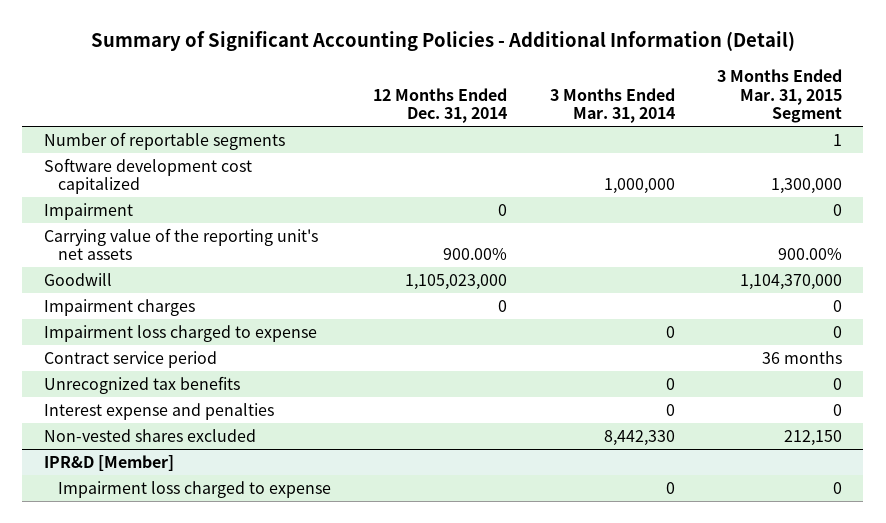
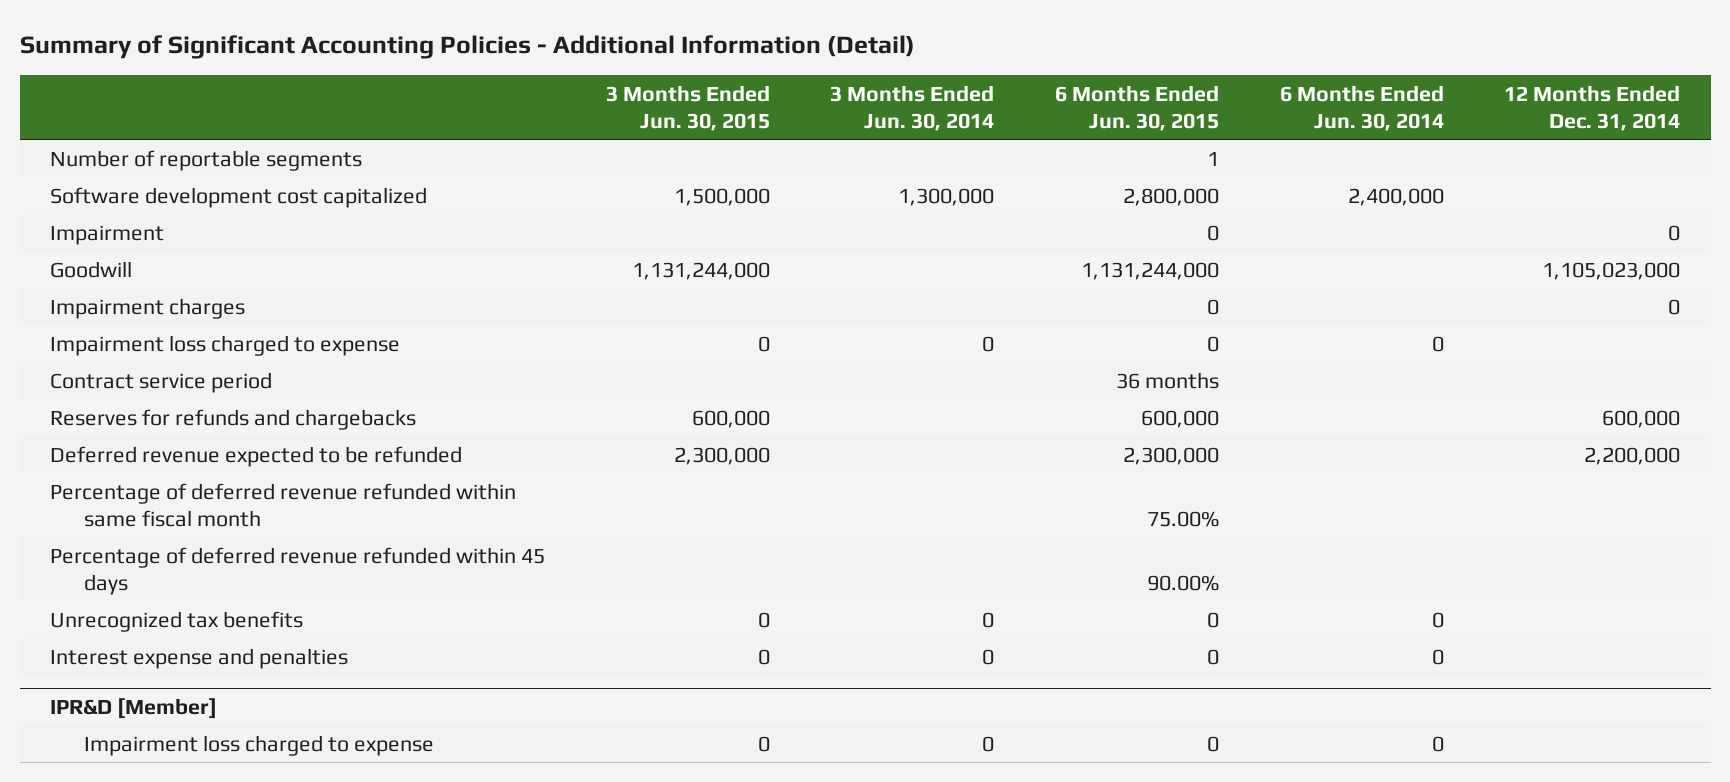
- | 12 Months Ended Dec. 31, 2014 | 3 Months Ended Mar. 31, 2014 | 3 Months Ended Mar. 31, 2015 Segment
+ | 3 Months Ended Jun. 30, 2015 | 3 Months Ended Jun. 30, 2014 | 6 Months Ended Jun. 30, 2015 | 6 Months Ended Jun. 30, 2014 | 12 Months Ended Dec. 31, 2014
- Carrying value of the reporting unit's net assets | 900.00% | | 900.00%
+ Reserves for refunds and chargebacks | 600,000 | | 600,000 | | 600,000
+ Deferred revenue expected to be refunded | 2,300,000 | | 2,300,000 | | 2,200,000
+ Percentage of deferred revenue refunded within same fiscal month | | | 75.00% | |
+ Percentage of deferred revenue refunded within 45 days | | | 90.00% | |
- Non-vested shares excluded | | 8,442,330 | 212,150

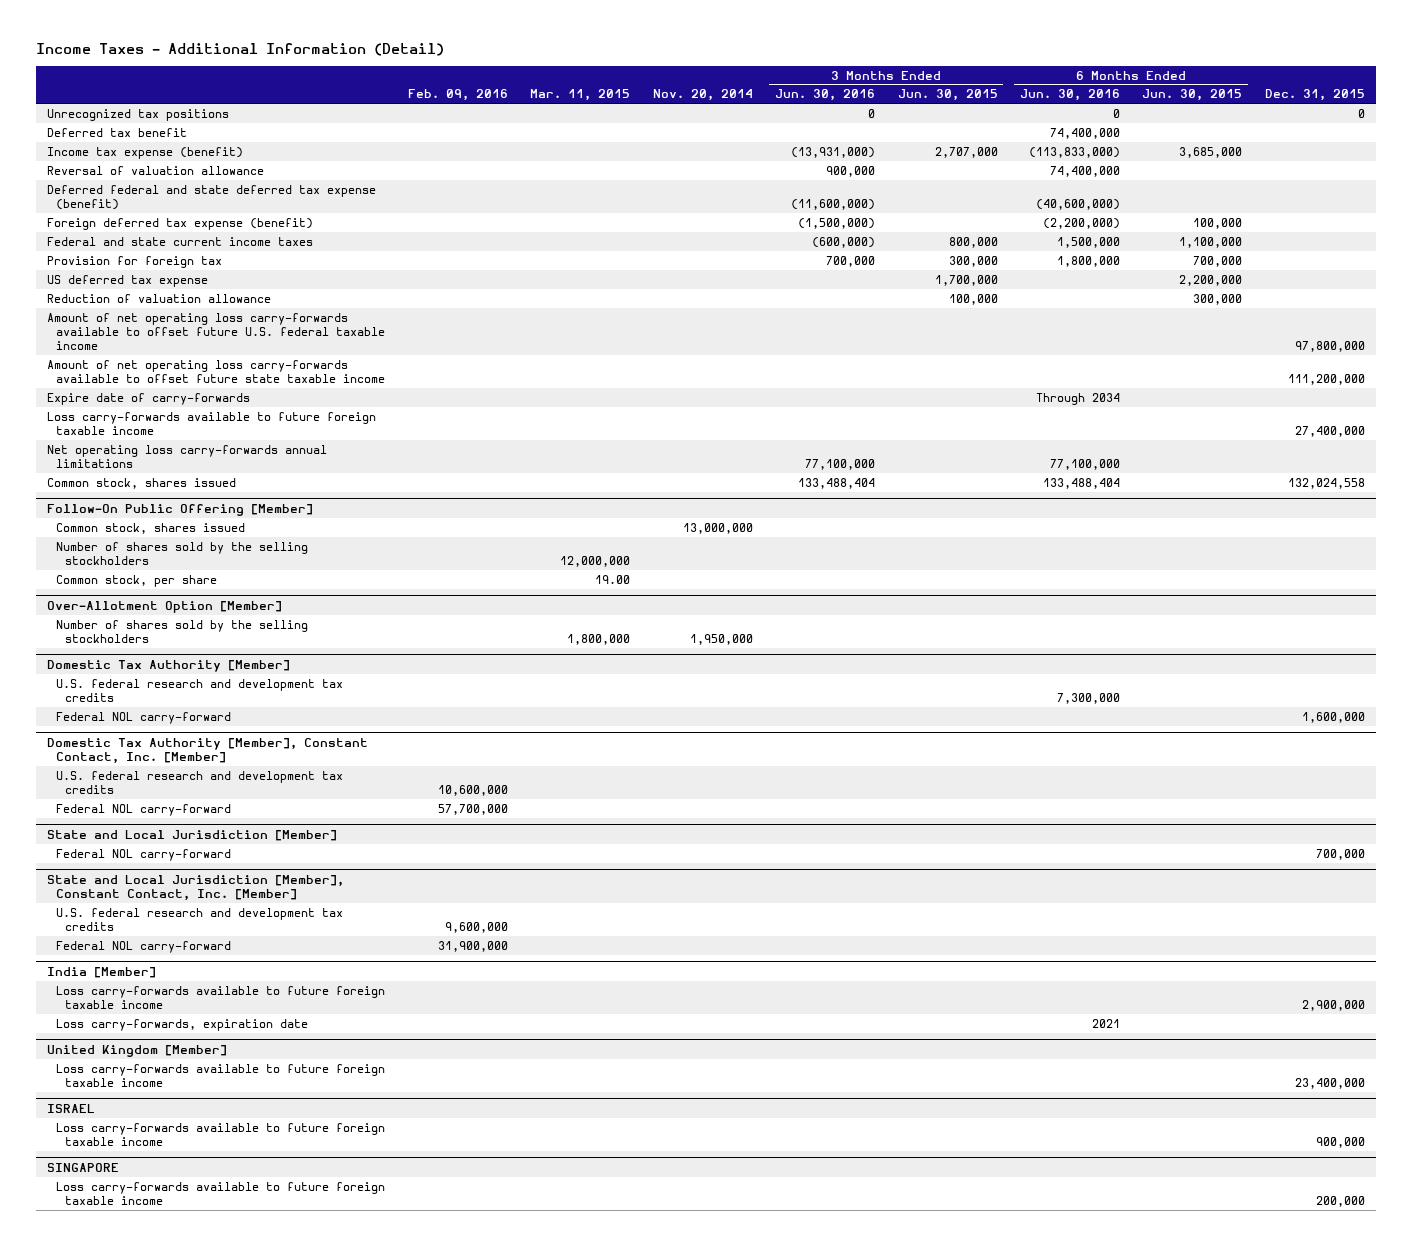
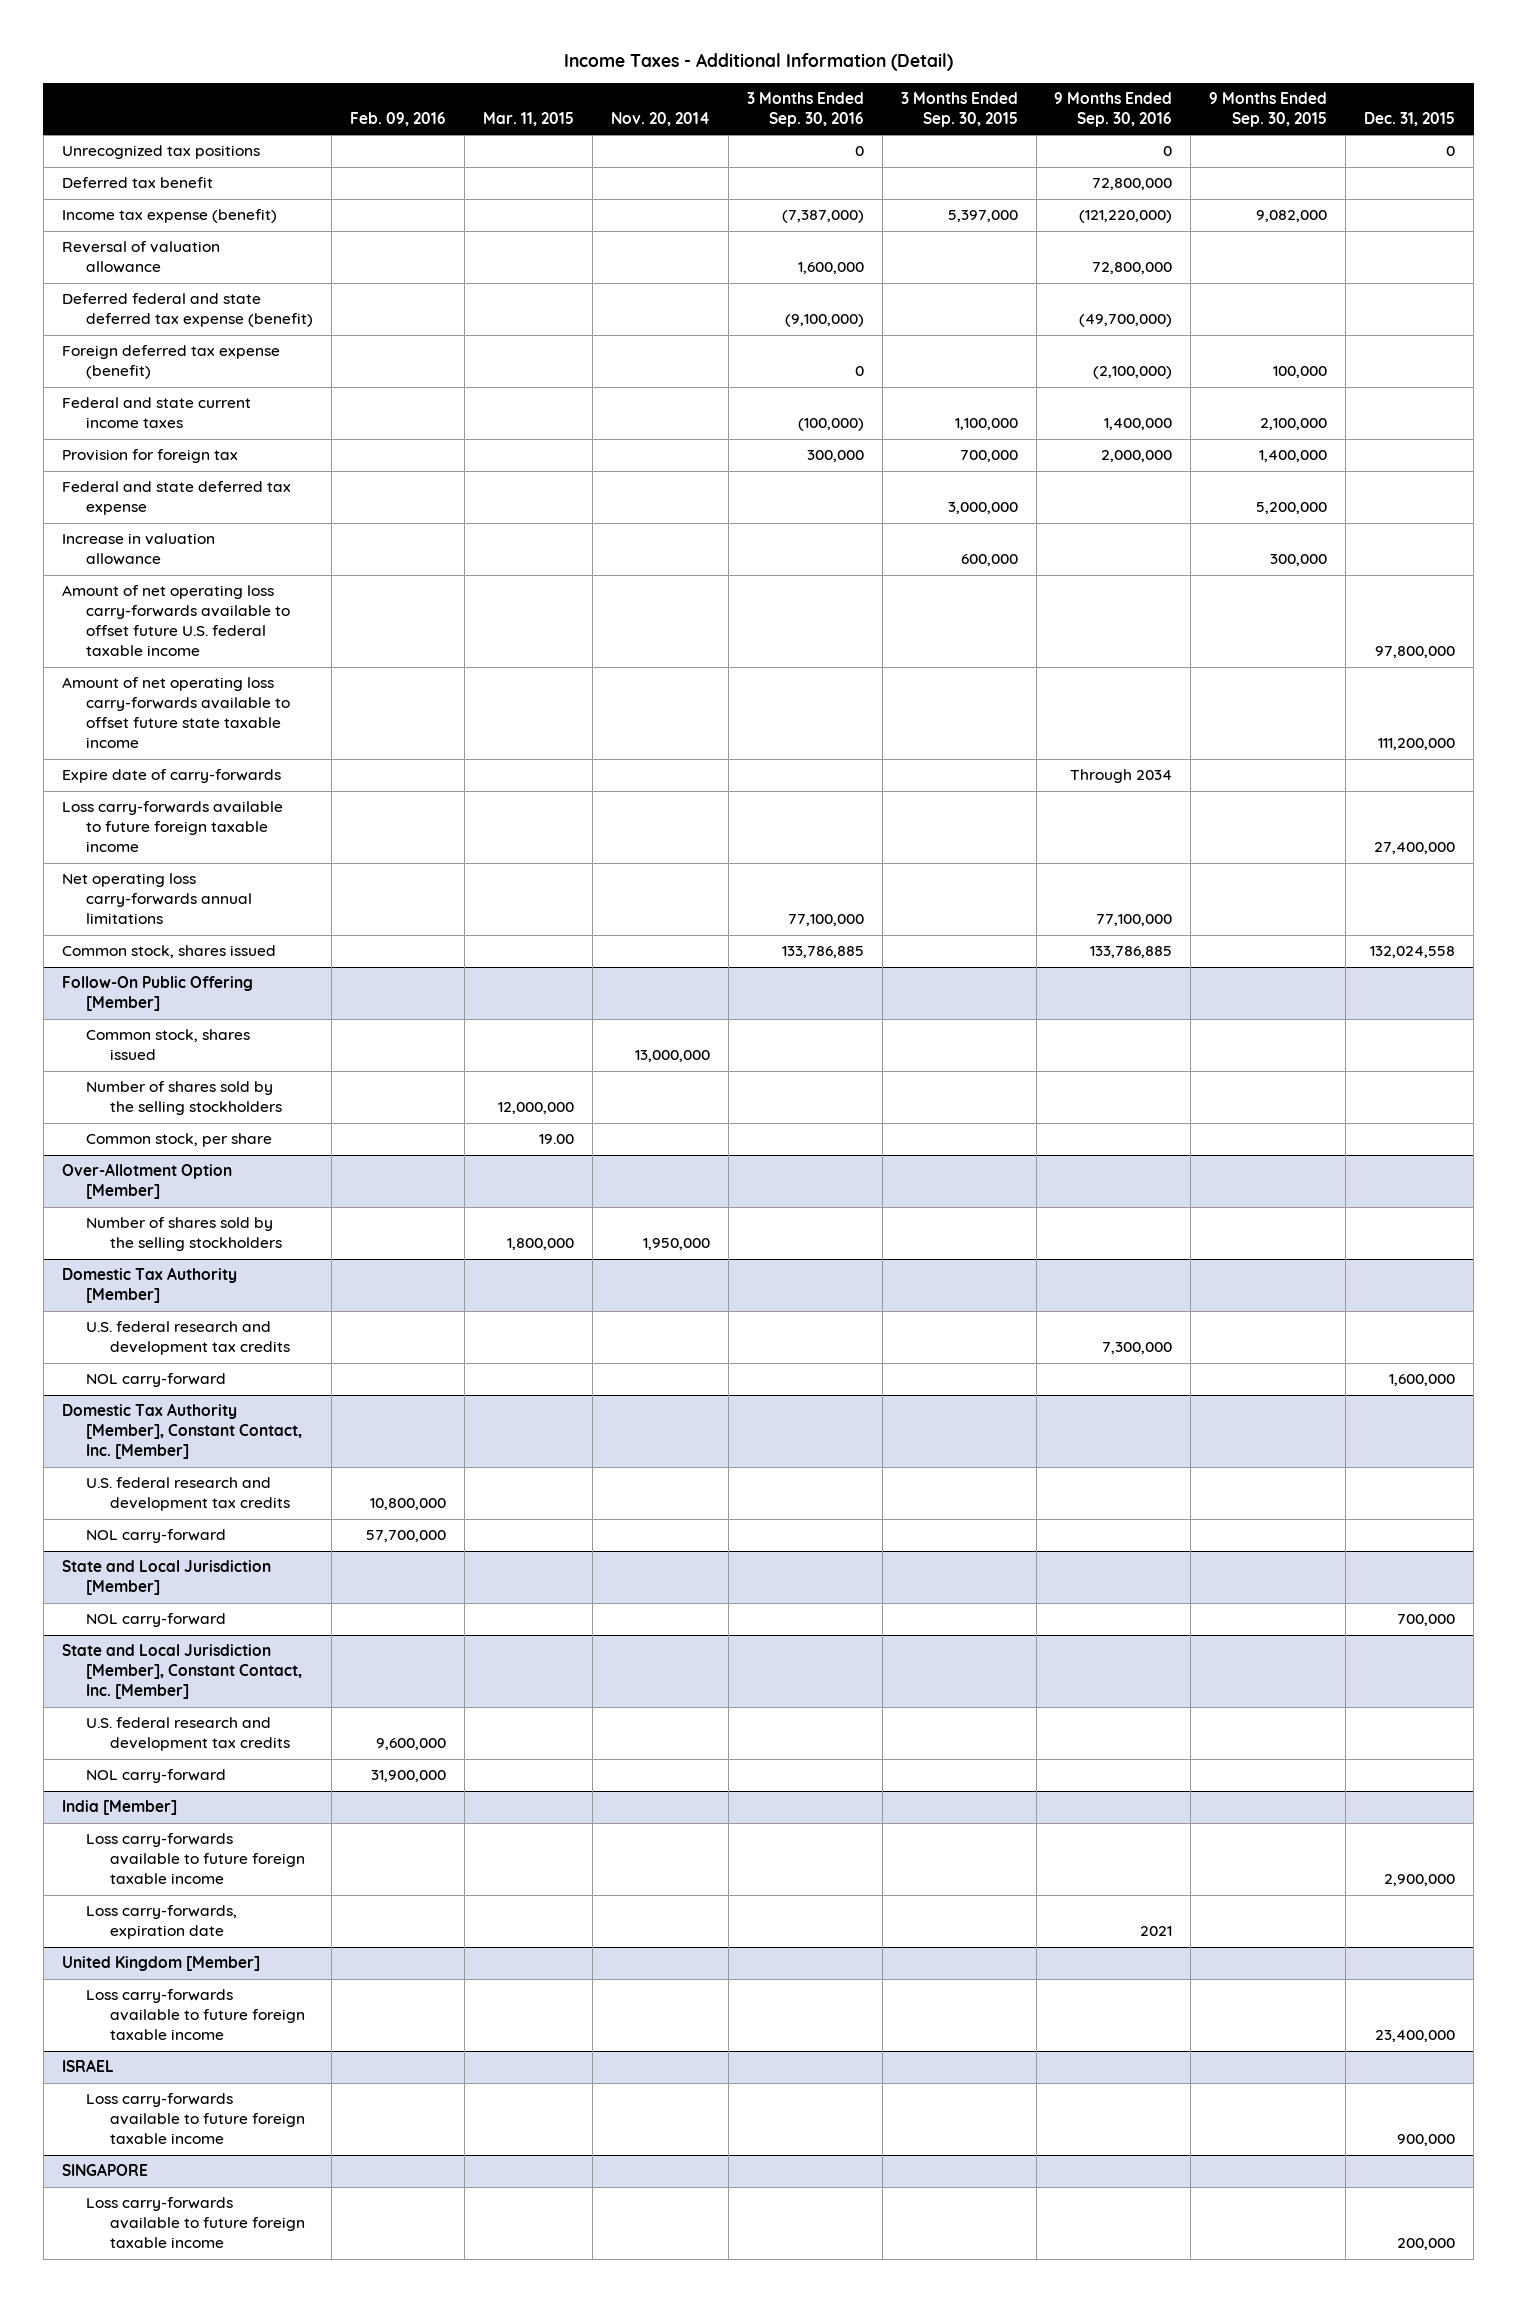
- | Feb. 09, 2016 | Mar. 11, 2015 | Nov. 20, 2014 | 3 Months Ended Jun. 30, 2016 | 3 Months Ended Jun. 30, 2015 | 6 Months Ended Jun. 30, 2016 | 6 Months Ended Jun. 30, 2015 | Dec. 31, 2015
+ | Feb. 09, 2016 | Mar. 11, 2015 | Nov. 20, 2014 | 3 Months Ended Sep. 30, 2016 | 3 Months Ended Sep. 30, 2015 | 9 Months Ended Sep. 30, 2016 | 9 Months Ended Sep. 30, 2015 | Dec. 31, 2015
- US deferred tax expense | | | | | 1,700,000 | | 2,200,000 |
- Reduction of valuation allowance | | | | | 100,000 | | 300,000 |
+ Federal and state deferred tax expense | | | | | 3,000,000 | | 5,200,000 |
+ Increase in valuation allowance | | | | | 600,000 | | 300,000 |
@ Domestic Tax Authority [Member]
- Federal NOL carry-forward | | | | | | | | 1,600,000
+ NOL carry-forward | | | | | | | | 1,600,000
@ Domestic Tax Authority [Member], Constant Contact, Inc. [Member]
- U.S. federal research and development tax credits | 10,600,000 | | | | | | |
- Federal NOL carry-forward | 57,700,000 | | | | | | |
+ U.S. federal research and development tax credits | 10,800,000 | | | | | | |
+ NOL carry-forward | 57,700,000 | | | | | | |
@ State and Local Jurisdiction [Member]
- Federal NOL carry-forward | | | | | | | | 700,000
+ NOL carry-forward | | | | | | | | 700,000
@ State and Local Jurisdiction [Member], Constant Contact, Inc. [Member]
- Federal NOL carry-forward | 31,900,000 | | | | | | |
+ NOL carry-forward | 31,900,000 | | | | | | |

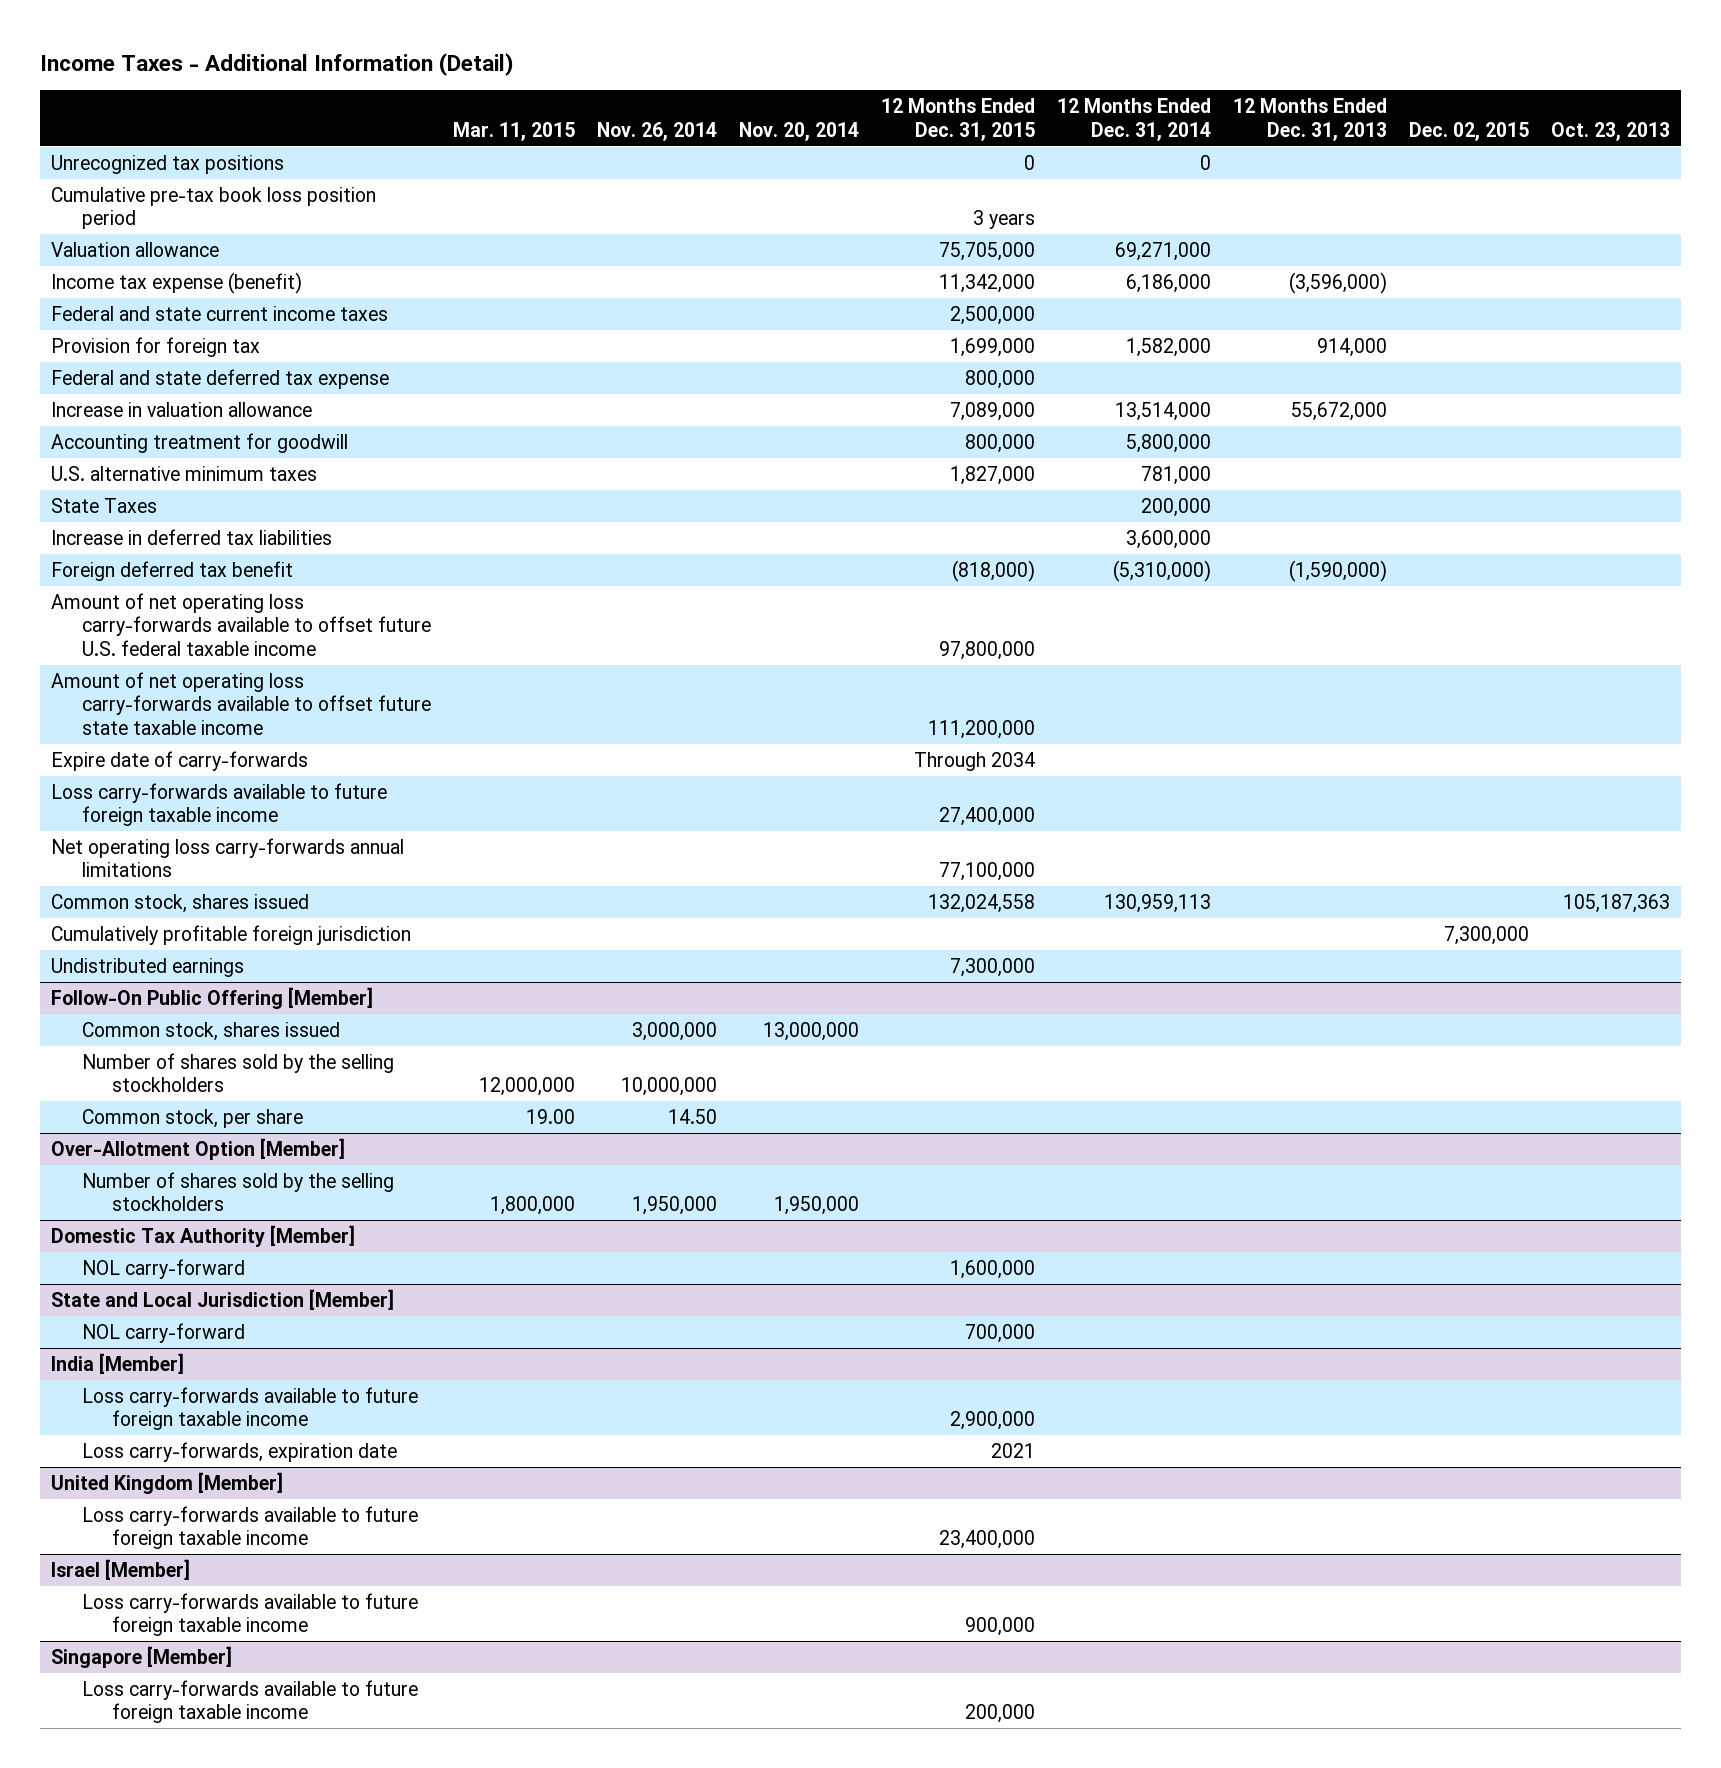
- | Feb. 09, 2016 | Mar. 11, 2015 | Nov. 20, 2014 | 3 Months Ended Sep. 30, 2016 | 3 Months Ended Sep. 30, 2015 | 9 Months Ended Sep. 30, 2016 | 9 Months Ended Sep. 30, 2015 | Dec. 31, 2015
+ | Mar. 11, 2015 | Nov. 26, 2014 | Nov. 20, 2014 | 12 Months Ended Dec. 31, 2015 | 12 Months Ended Dec. 31, 2014 | 12 Months Ended Dec. 31, 2013 | Dec. 02, 2015 | Oct. 23, 2013
- Deferred tax benefit | | | | | | 72,800,000 | |
+ Cumulative pre-tax book loss position period | | | | 3 years | | | |
+ Valuation allowance | | | | 75,705,000 | 69,271,000 | | |
- Reversal of valuation allowance | | | | 1,600,000 | | 72,800,000 | |
- Deferred federal and state deferred tax expense (benefit) | | | | (9,100,000) | | (49,700,000) | |
- Foreign deferred tax expense (benefit) | | | | 0 | | (2,100,000) | 100,000 |
+ Accounting treatment for goodwill | | | | 800,000 | 5,800,000 | | |
+ U.S. alternative minimum taxes | | | | 1,827,000 | 781,000 | | |
+ State Taxes | | | | | 200,000 | | |
+ Increase in deferred tax liabilities | | | | | 3,600,000 | | |
+ Foreign deferred tax benefit | | | | (818,000) | (5,310,000) | (1,590,000) | |
+ Cumulatively profitable foreign jurisdiction | | | | | | | 7,300,000 |
+ Undistributed earnings | | | | 7,300,000 | | | |
@ Domestic Tax Authority [Member]
- U.S. federal research and development tax credits | | | | | | 7,300,000 | |
- Domestic Tax Authority [Member], Constant Contact, Inc. [Member]
- U.S. federal research and development tax credits | 10,800,000 | | | | | | |
- NOL carry-forward | 57,700,000 | | | | | | |
- State and Local Jurisdiction [Member], Constant Contact, Inc. [Member]
- U.S. federal research and development tax credits | 9,600,000 | | | | | | |
- NOL carry-forward | 31,900,000 | | | | | | |
- ISRAEL
+ Israel [Member]
- SINGAPORE
+ Singapore [Member]

